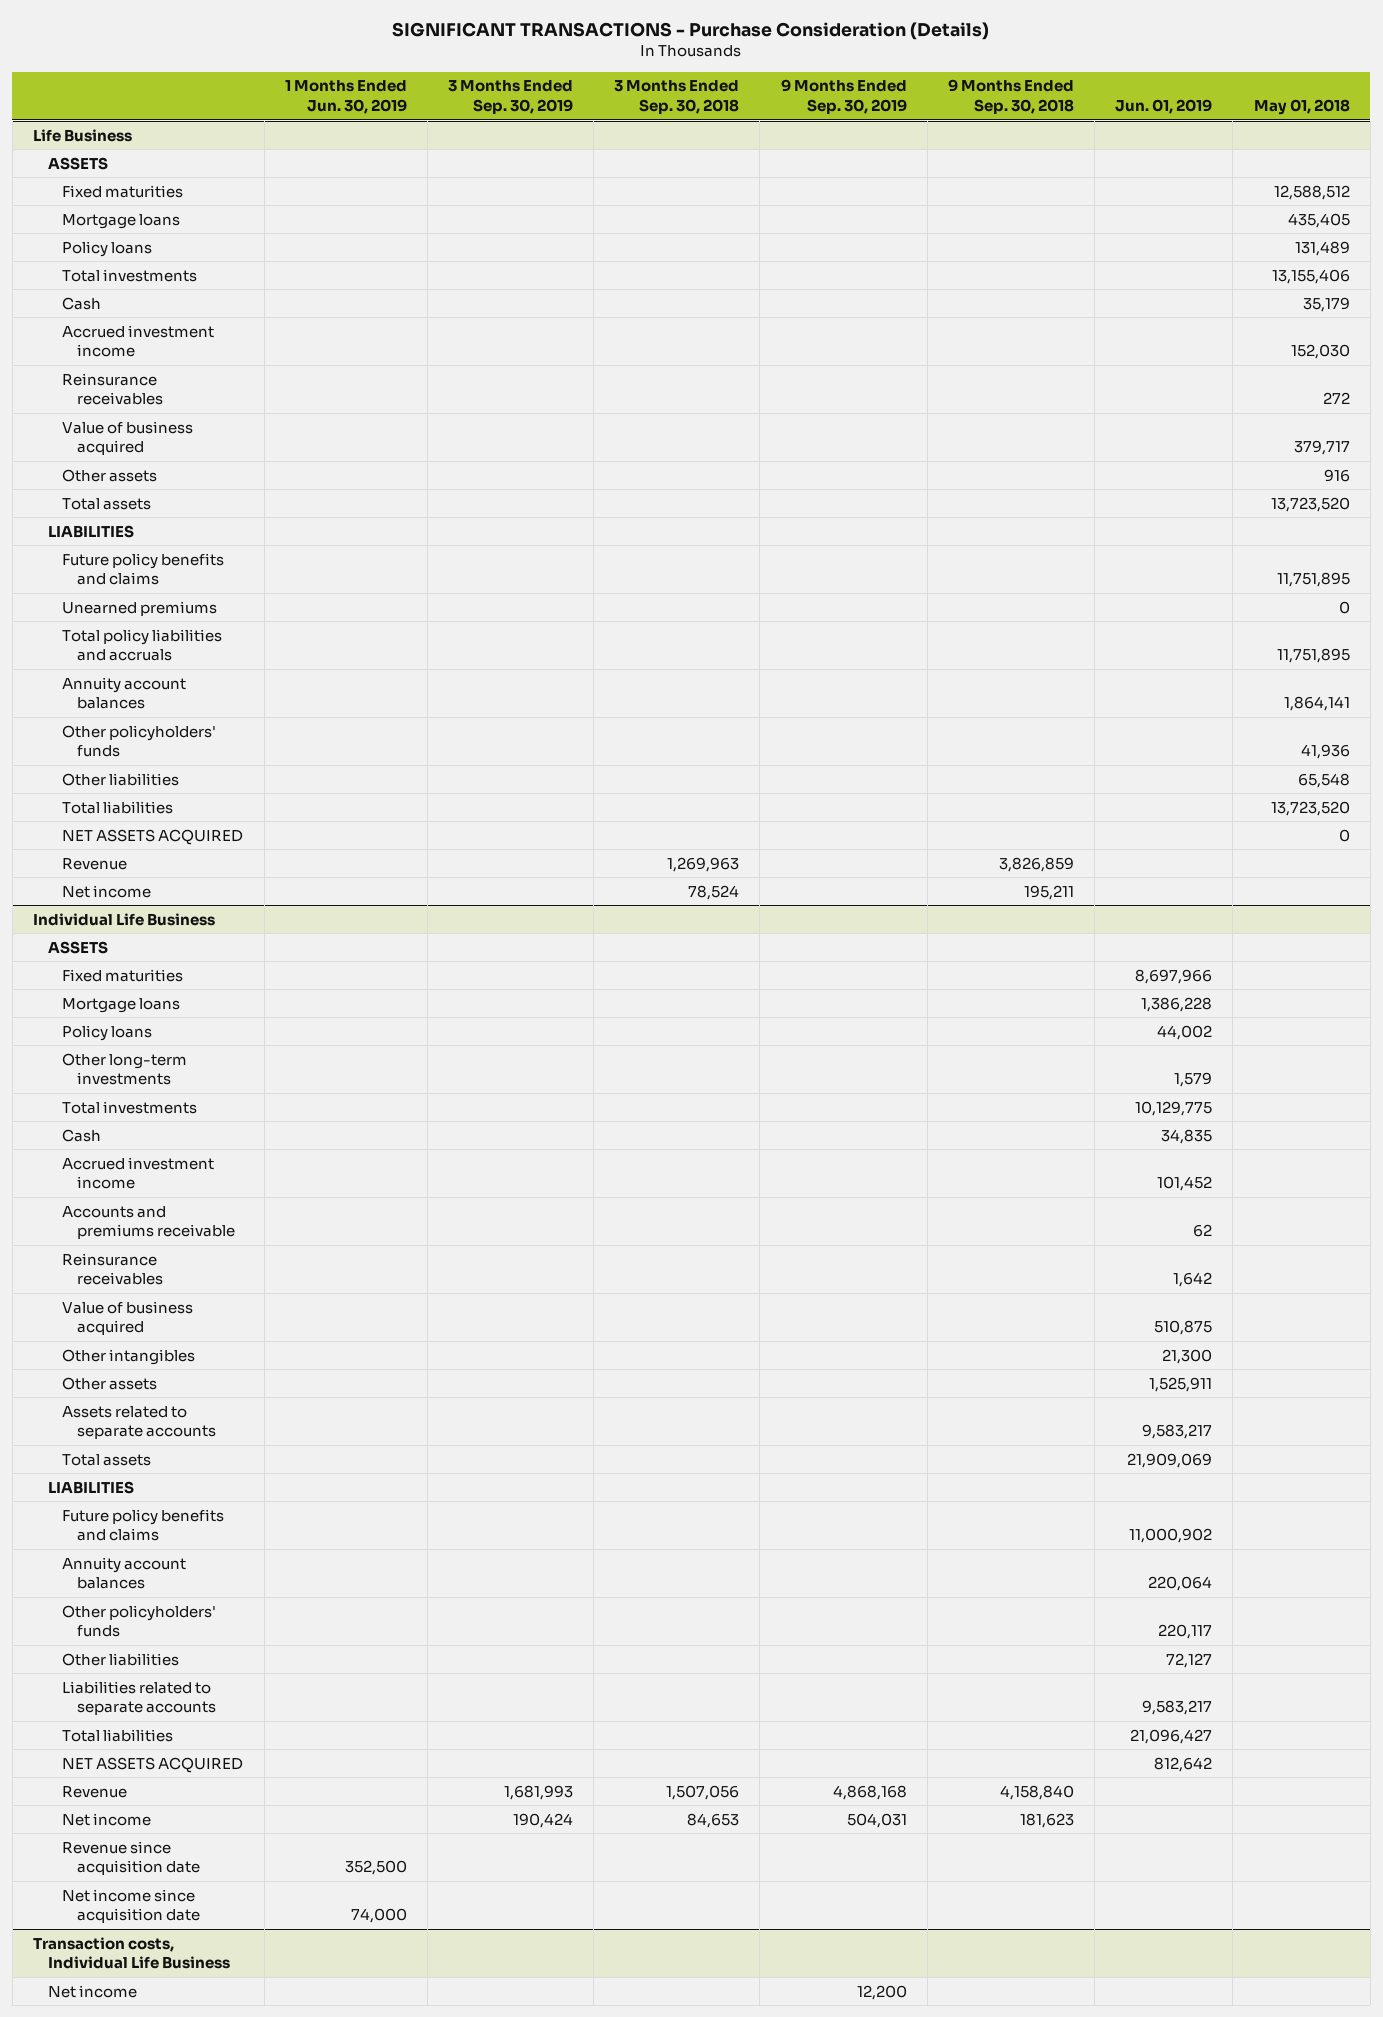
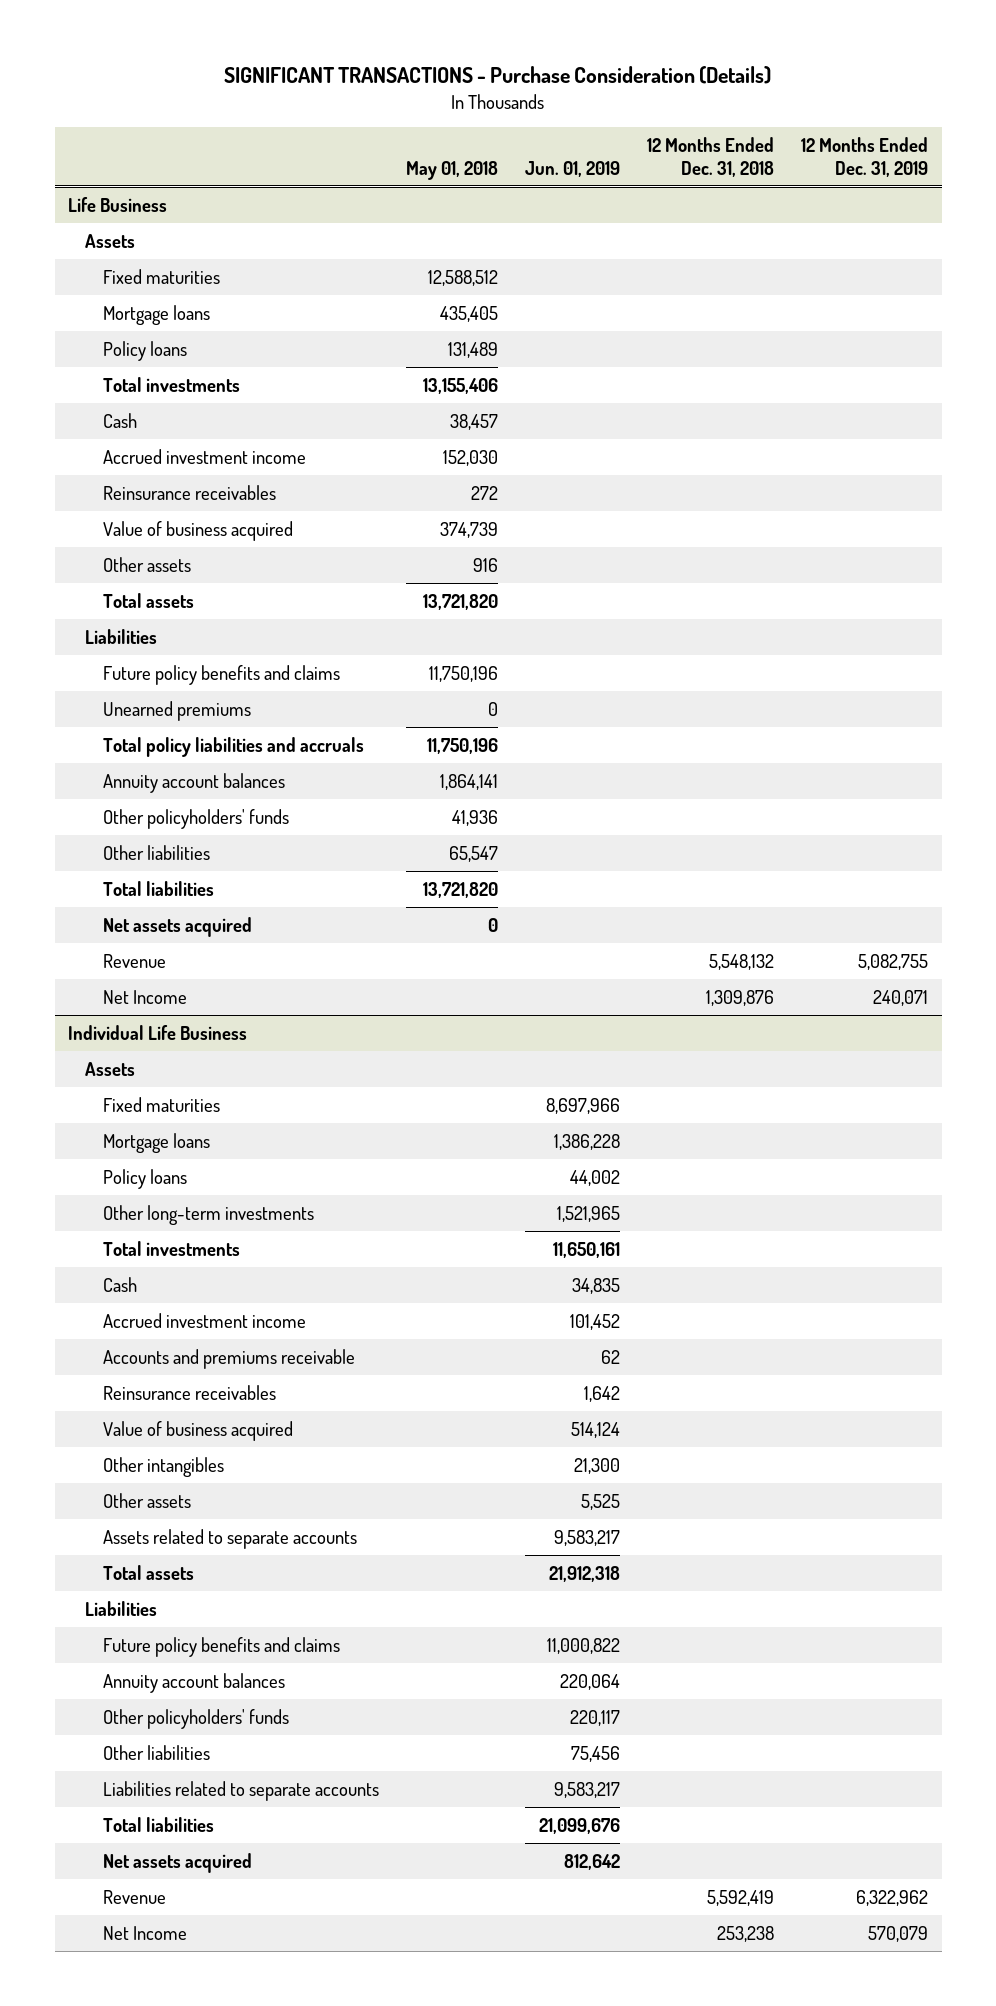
- | 1 Months Ended Jun. 30, 2019 | 3 Months Ended Sep. 30, 2019 | 3 Months Ended Sep. 30, 2018 | 9 Months Ended Sep. 30, 2019 | 9 Months Ended Sep. 30, 2018 | Jun. 01, 2019 | May 01, 2018
+ | May 01, 2018 | Jun. 01, 2019 | 12 Months Ended Dec. 31, 2018 | 12 Months Ended Dec. 31, 2019
@ Life Business
- ASSETS
+ Assets
- Cash | | | | | | | 35,179
+ Cash | 38,457 | | |
- Value of business acquired | | | | | | | 379,717
+ Value of business acquired | 374,739 | | |
- Total assets | | | | | | | 13,723,520
- LIABILITIES
- Future policy benefits and claims | | | | | | | 11,751,895
+ Total assets | 13,721,820 | | |
+ Liabilities
+ Future policy benefits and claims | 11,750,196 | | |
- Total policy liabilities and accruals | | | | | | | 11,751,895
+ Total policy liabilities and accruals | 11,750,196 | | |
- Other liabilities | | | | | | | 65,548
- Total liabilities | | | | | | | 13,723,520
- NET ASSETS ACQUIRED | | | | | | | 0
+ Other liabilities | 65,547 | | |
+ Total liabilities | 13,721,820 | | |
+ Net assets acquired | 0 | | |
- Net income | | | 78,524 | | 195,211 | |
+ Net Income | | | 1,309,876 | 240,071
@ Individual Life Business
- ASSETS
+ Assets
- Other long-term investments | | | | | | 1,579 |
- Total investments | | | | | | 10,129,775 |
+ Other long-term investments | | 1,521,965 | |
+ Total investments | | 11,650,161 | |
- Value of business acquired | | | | | | 510,875 |
+ Value of business acquired | | 514,124 | |
- Other assets | | | | | | 1,525,911 |
+ Other assets | | 5,525 | |
- Total assets | | | | | | 21,909,069 |
- LIABILITIES
- Future policy benefits and claims | | | | | | 11,000,902 |
+ Total assets | | 21,912,318 | |
+ Liabilities
+ Future policy benefits and claims | | 11,000,822 | |
- Other liabilities | | | | | | 72,127 |
+ Other liabilities | | 75,456 | |
- Total liabilities | | | | | | 21,096,427 |
- NET ASSETS ACQUIRED | | | | | | 812,642 |
+ Total liabilities | | 21,099,676 | |
+ Net assets acquired | | 812,642 | |
- Net income | | 190,424 | 84,653 | 504,031 | 181,623 | |
- Revenue since acquisition date | 352,500 | | | | | |
- Net income since acquisition date | 74,000 | | | | | |
- Transaction costs, Individual Life Business
- Net income | | | | 12,200 | | |
@ Individual Life Business
+ Net Income | | | 253,238 | 570,079

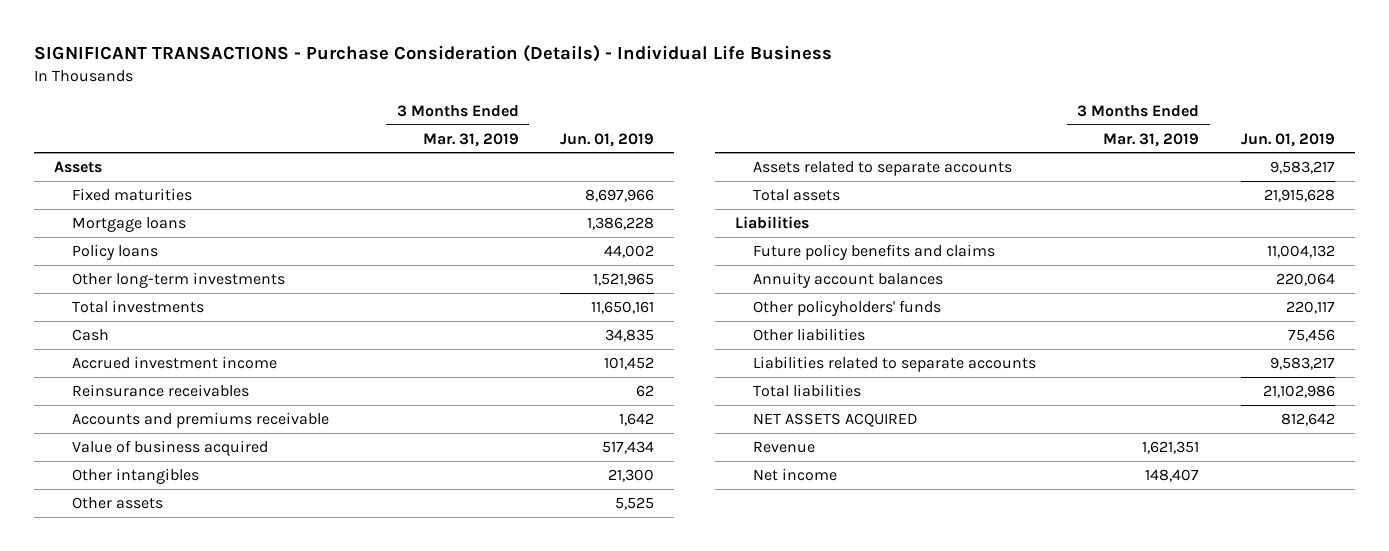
- SIGNIFICANT TRANSACTIONS - Purchase Consideration (Details)
+ SIGNIFICANT TRANSACTIONS - Purchase Consideration (Details) - Individual Life Business
- | May 01, 2018 | Jun. 01, 2019 | 12 Months Ended Dec. 31, 2018 | 12 Months Ended Dec. 31, 2019
+ | 3 Months Ended Mar. 31, 2019 | Jun. 01, 2019
- Life Business
- Assets
- Fixed maturities | 12,588,512 | | |
- Mortgage loans | 435,405 | | |
- Policy loans | 131,489 | | |
- Total investments | 13,155,406 | | |
- Cash | 38,457 | | |
- Accrued investment income | 152,030 | | |
- Reinsurance receivables | 272 | | |
- Value of business acquired | 374,739 | | |
- Other assets | 916 | | |
- Total assets | 13,721,820 | | |
- Liabilities
- Future policy benefits and claims | 11,750,196 | | |
- Unearned premiums | 0 | | |
- Total policy liabilities and accruals | 11,750,196 | | |
- Annuity account balances | 1,864,141 | | |
- Other policyholders' funds | 41,936 | | |
- Other liabilities | 65,547 | | |
- Total liabilities | 13,721,820 | | |
- Net assets acquired | 0 | | |
- Revenue | | | 5,548,132 | 5,082,755
- Net Income | | | 1,309,876 | 240,071
- Individual Life Business
- Accounts and premiums receivable | | 62 | |
- Reinsurance receivables | | 1,642 | |
- Value of business acquired | | 514,124 | |
+ Reinsurance receivables | | 62
+ Accounts and premiums receivable | | 1,642
+ Value of business acquired | | 517,434
- Total assets | | 21,912,318 | |
+ Total assets | | 21,915,628
- Future policy benefits and claims | | 11,000,822 | |
+ Future policy benefits and claims | | 11,004,132
- Total liabilities | | 21,099,676 | |
- Net assets acquired | | 812,642 | |
+ Total liabilities | | 21,102,986
+ NET ASSETS ACQUIRED | | 812,642
- Net Income | | | 253,238 | 570,079
+ Net income | 148,407 |

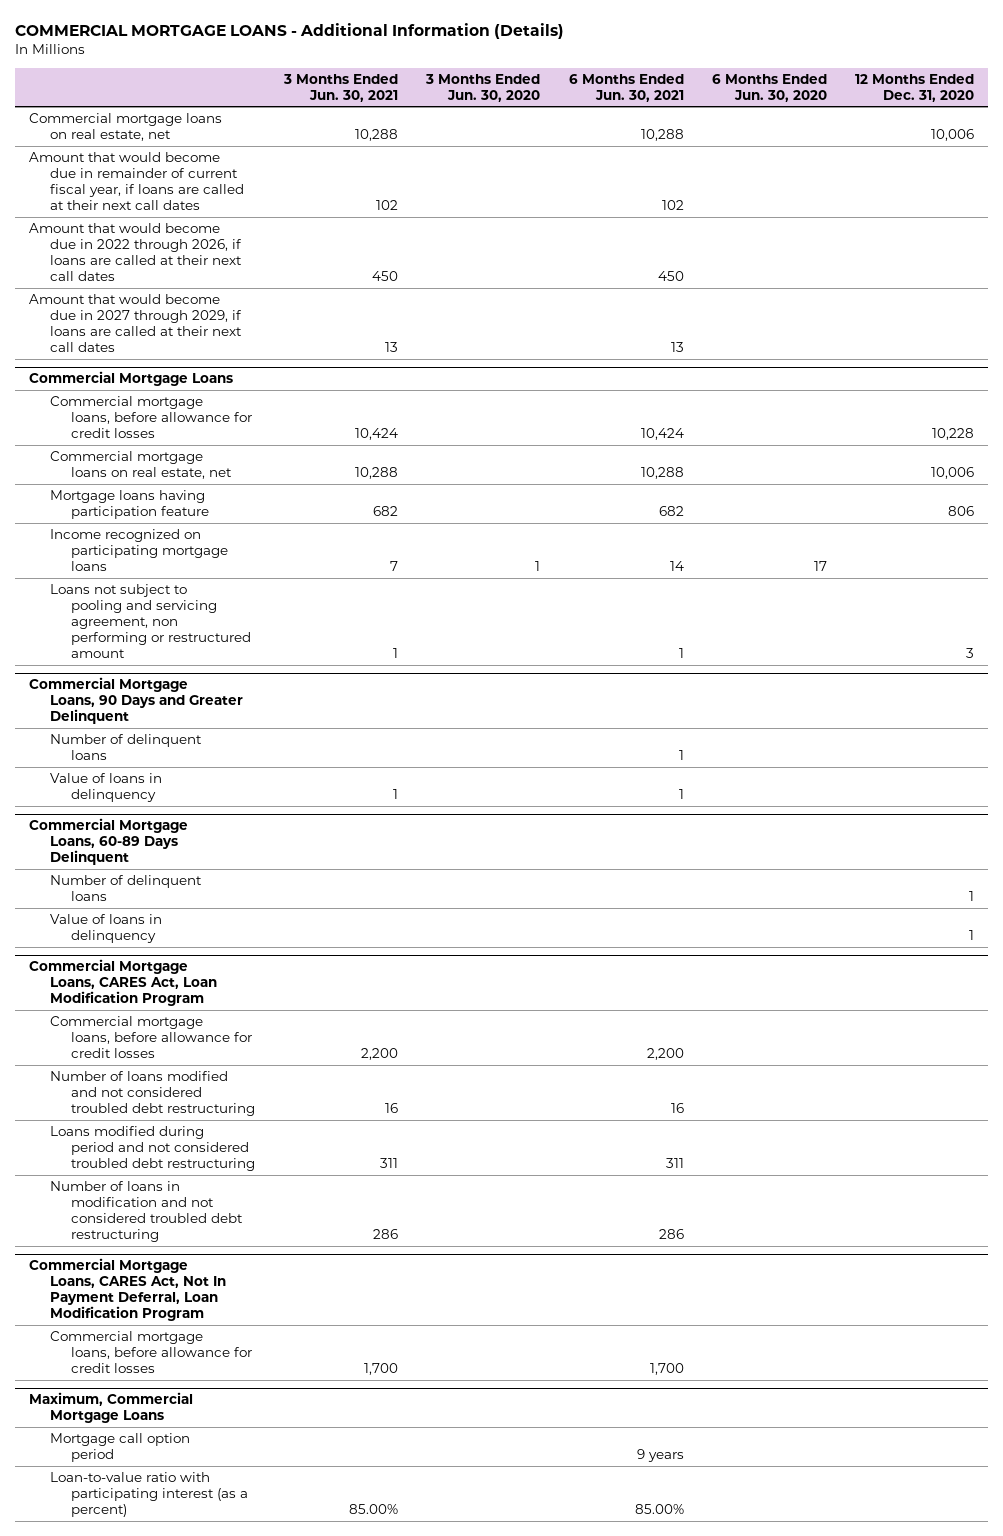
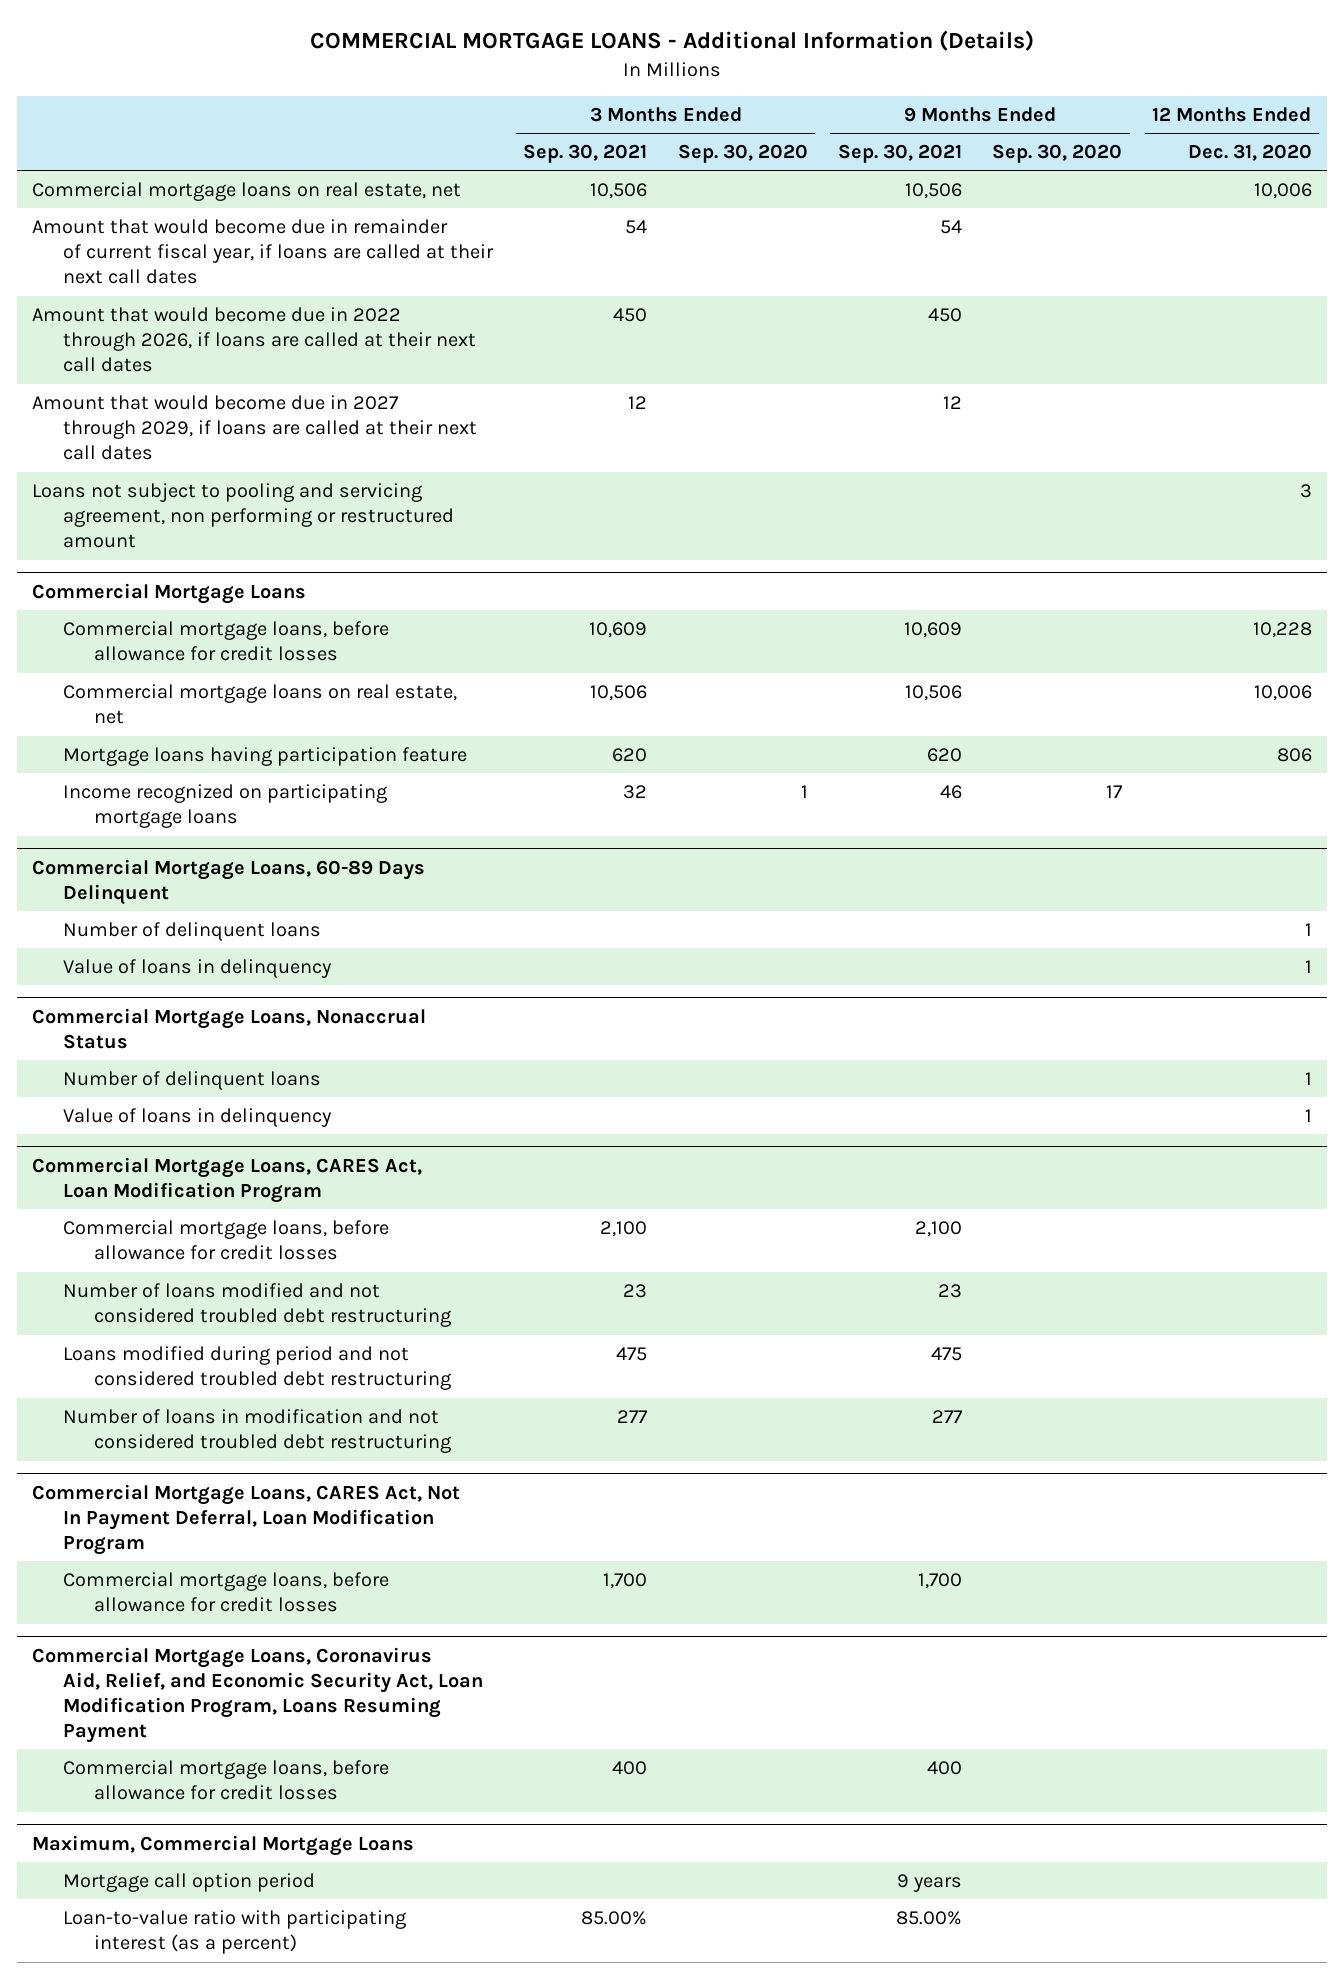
- | 3 Months Ended Jun. 30, 2021 | 3 Months Ended Jun. 30, 2020 | 6 Months Ended Jun. 30, 2021 | 6 Months Ended Jun. 30, 2020 | 12 Months Ended Dec. 31, 2020
+ | 3 Months Ended Sep. 30, 2021 | 3 Months Ended Sep. 30, 2020 | 9 Months Ended Sep. 30, 2021 | 9 Months Ended Sep. 30, 2020 | 12 Months Ended Dec. 31, 2020
+ Loans not subject to pooling and servicing agreement, non performing or restructured amount | | | | | 3
@ Commercial Mortgage Loans
- Loans not subject to pooling and servicing agreement, non performing or restructured amount | 1 | | 1 | | 3
- Commercial Mortgage Loans, 90 Days and Greater Delinquent
- Number of delinquent loans | | | 1 | |
- Value of loans in delinquency | 1 | | 1 | |
+ Commercial Mortgage Loans, Nonaccrual Status
+ Number of delinquent loans | | | | | 1
+ Value of loans in delinquency | | | | | 1
+ Commercial Mortgage Loans, Coronavirus Aid, Relief, and Economic Security Act, Loan Modification Program, Loans Resuming Payment
+ Commercial mortgage loans, before allowance for credit losses | 400 | | 400 | |

